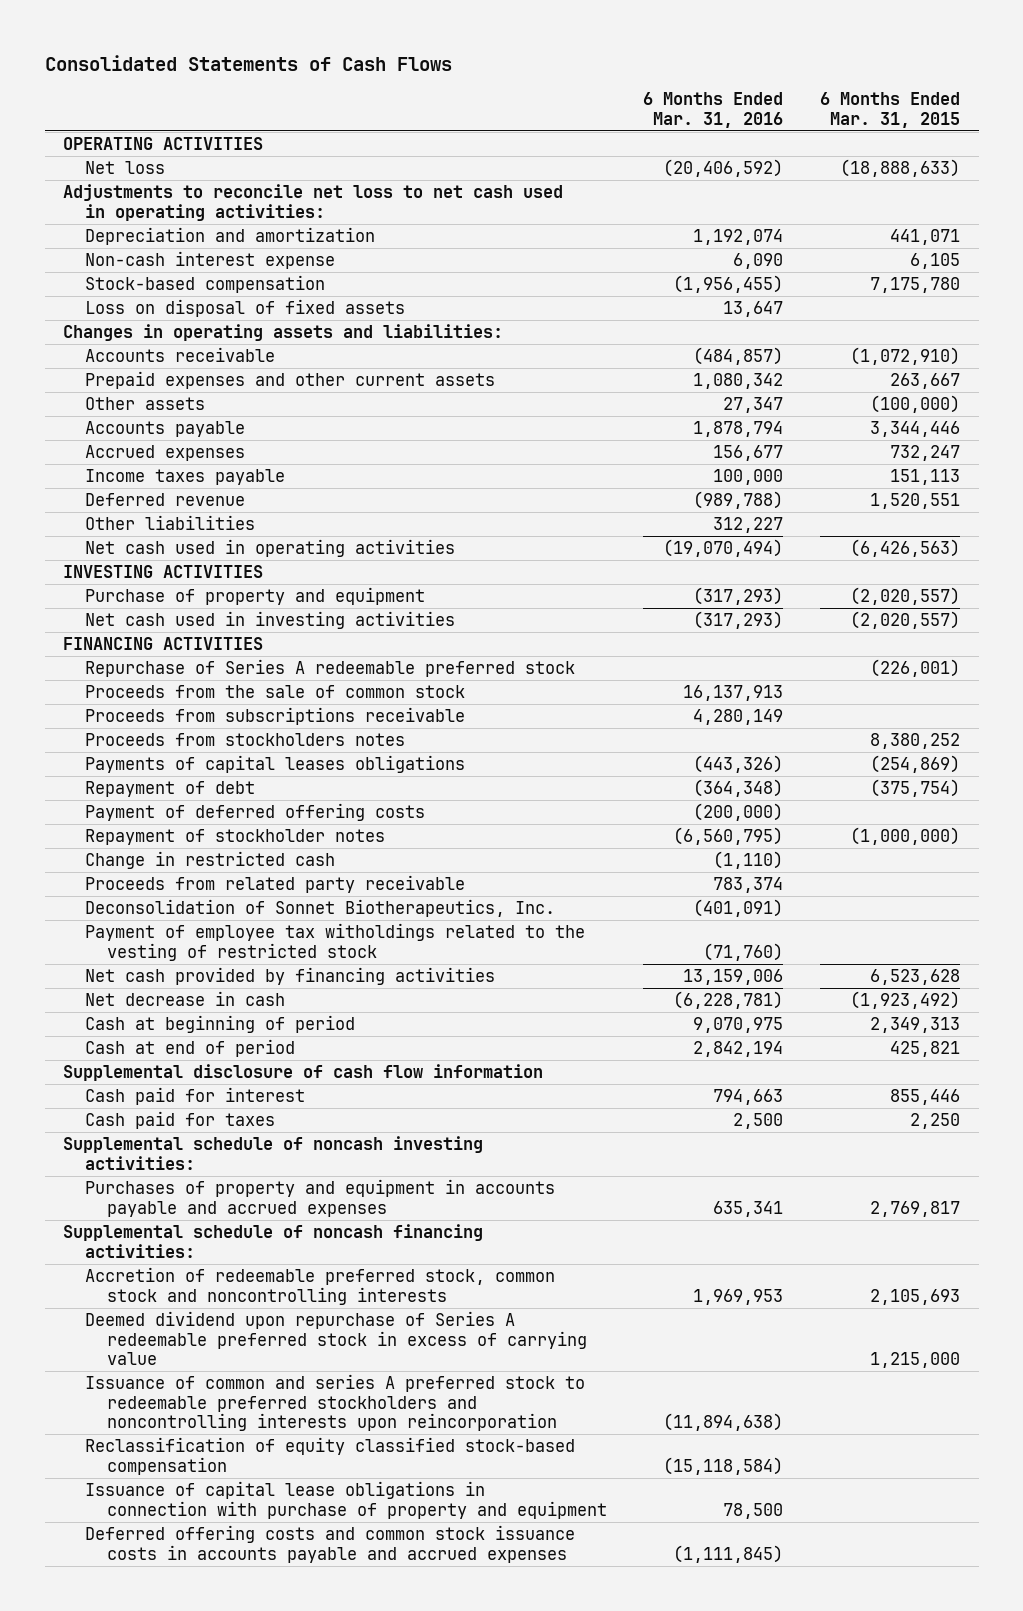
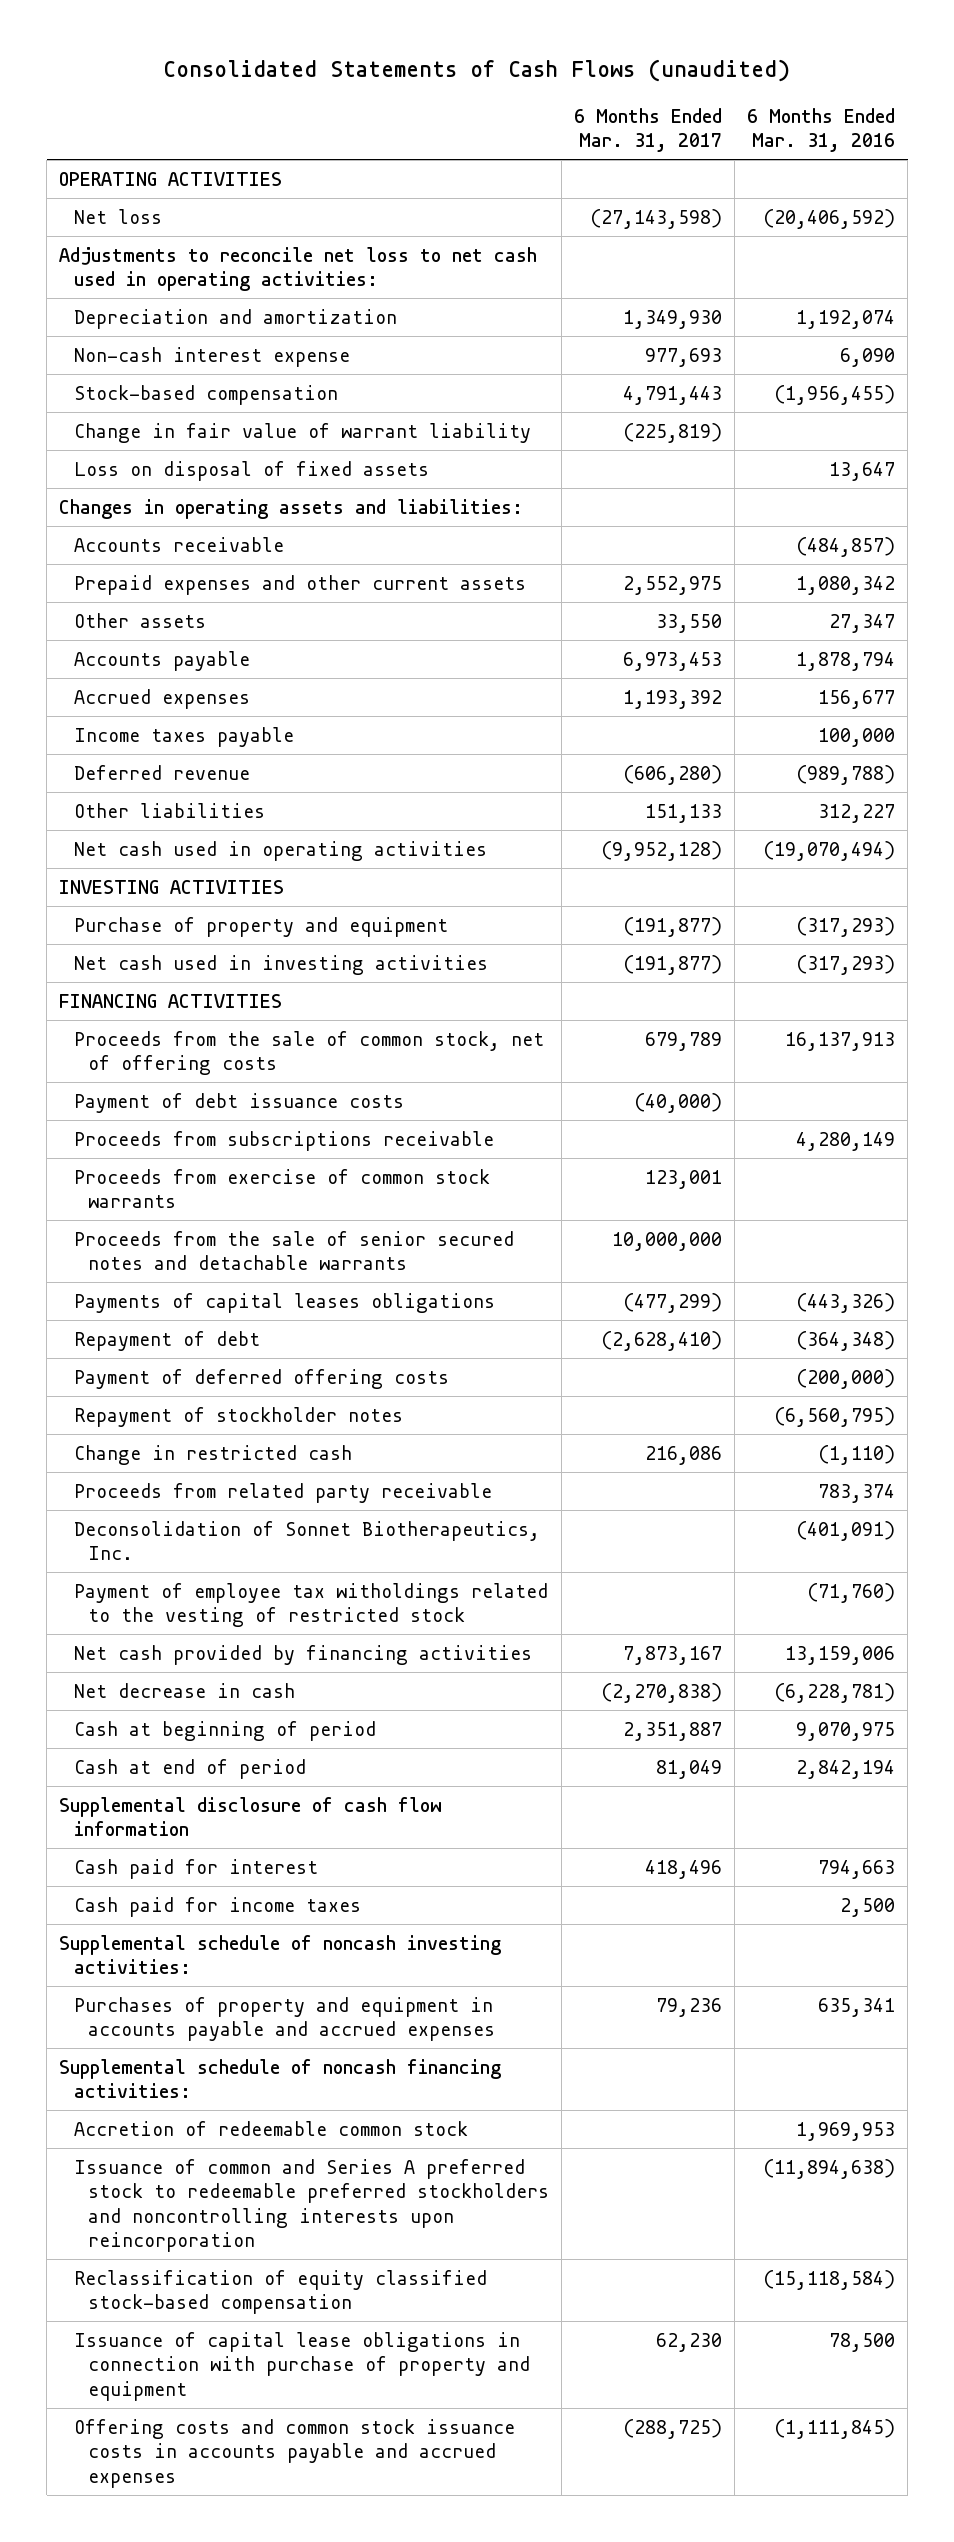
- Consolidated Statements of Cash Flows
+ Consolidated Statements of Cash Flows (unaudited)
- | 6 Months Ended Mar. 31, 2016 | 6 Months Ended Mar. 31, 2015
+ | 6 Months Ended Mar. 31, 2017 | 6 Months Ended Mar. 31, 2016
+ Change in fair value of warrant liability | (225,819) |
- Repurchase of Series A redeemable preferred stock | | (226,001)
- Proceeds from the sale of common stock | 16,137,913 |
+ Proceeds from the sale of common stock, net of offering costs | 679,789 | 16,137,913
+ Payment of debt issuance costs | (40,000) |
- Proceeds from stockholders notes | | 8,380,252
+ Proceeds from exercise of common stock warrants | 123,001 |
+ Proceeds from the sale of senior secured notes and detachable warrants | 10,000,000 |
- Cash paid for taxes | 2,500 | 2,250
+ Cash paid for income taxes | | 2,500
- Accretion of redeemable preferred stock, common stock and noncontrolling interests | 1,969,953 | 2,105,693
- Deemed dividend upon repurchase of Series A redeemable preferred stock in excess of carrying value | | 1,215,000
- Issuance of common and series A preferred stock to redeemable preferred stockholders and noncontrolling interests upon reincorporation | (11,894,638) |
+ Accretion of redeemable common stock | | 1,969,953
+ Issuance of common and Series A preferred stock to redeemable preferred stockholders and noncontrolling interests upon reincorporation | | (11,894,638)
- Deferred offering costs and common stock issuance costs in accounts payable and accrued expenses | (1,111,845) |
+ Offering costs and common stock issuance costs in accounts payable and accrued expenses | (288,725) | (1,111,845)

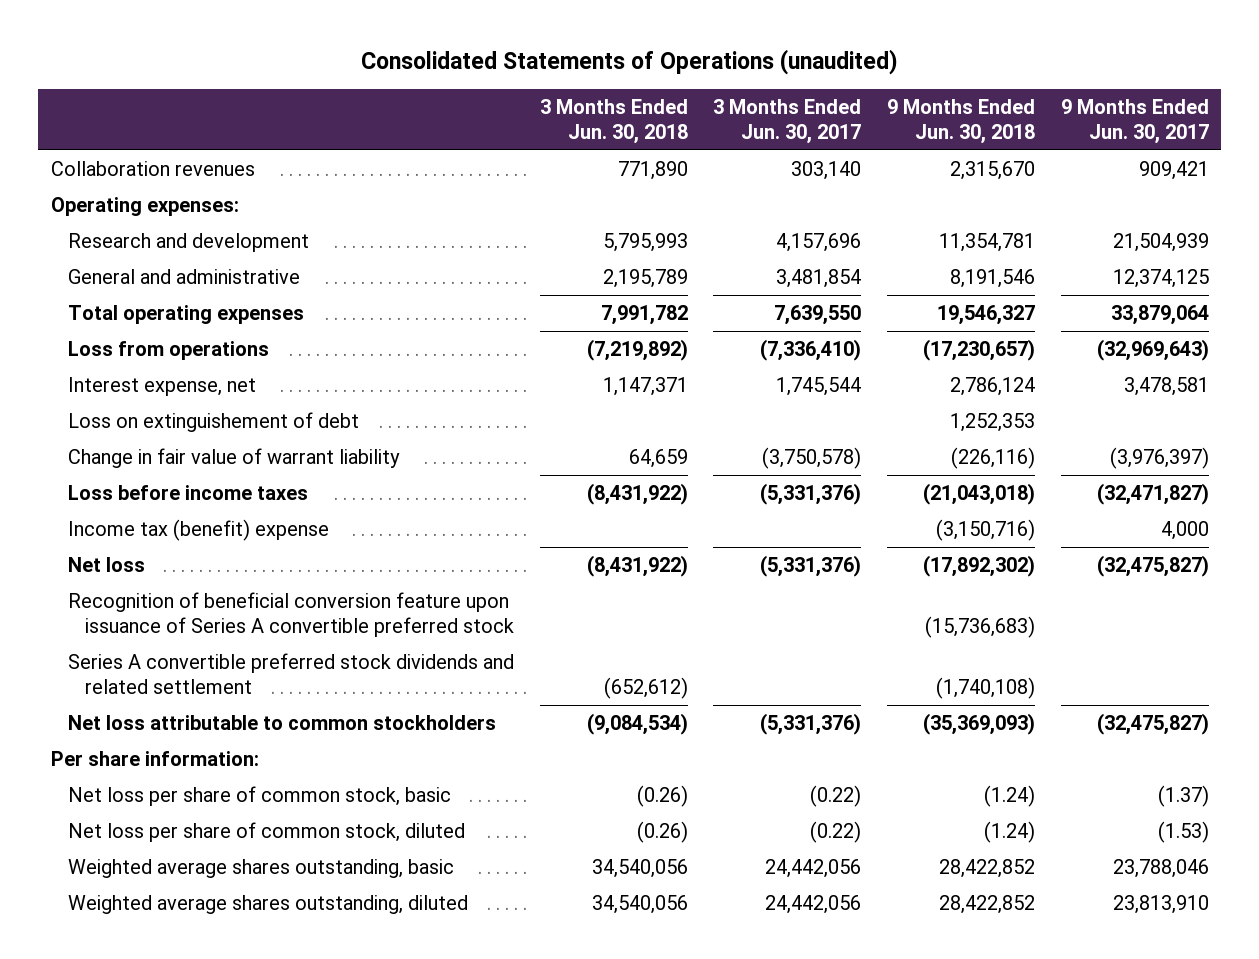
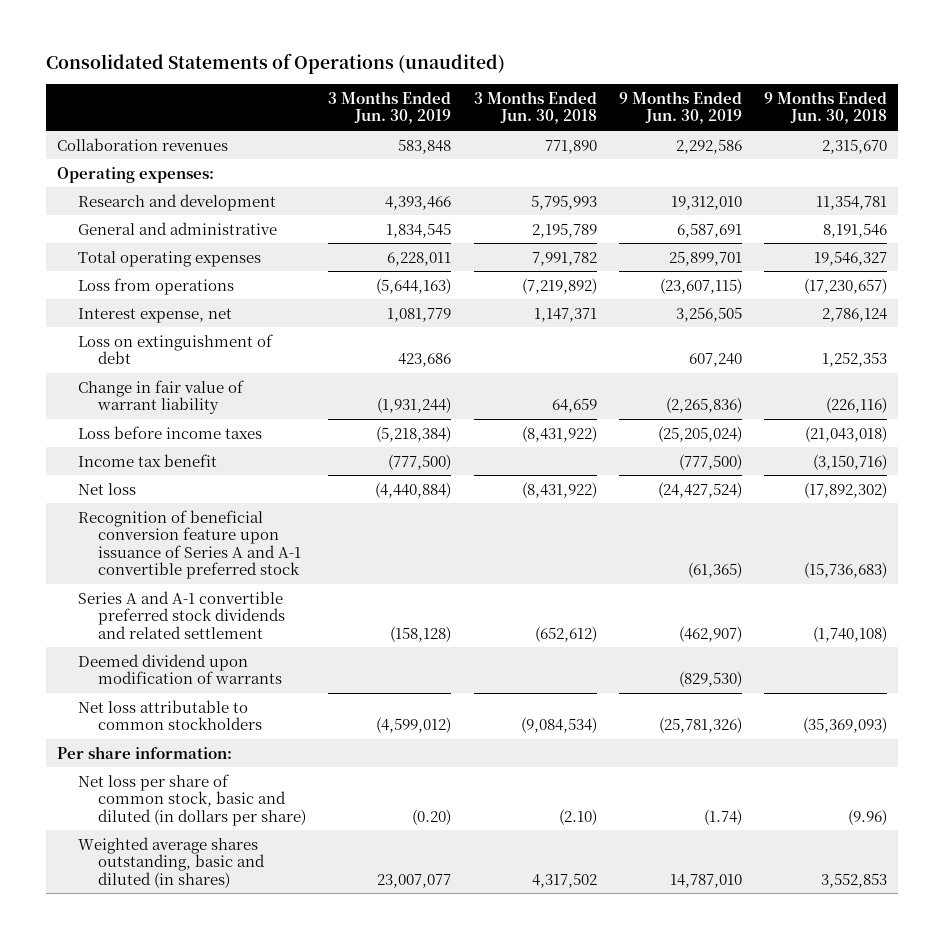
- | 3 Months Ended Jun. 30, 2018 | 3 Months Ended Jun. 30, 2017 | 9 Months Ended Jun. 30, 2018 | 9 Months Ended Jun. 30, 2017
+ | 3 Months Ended Jun. 30, 2019 | 3 Months Ended Jun. 30, 2018 | 9 Months Ended Jun. 30, 2019 | 9 Months Ended Jun. 30, 2018
- Loss on extinguishement of debt | | | 1,252,353 |
+ Loss on extinguishment of debt | 423,686 | | 607,240 | 1,252,353
- Income tax (benefit) expense | | | (3,150,716) | 4,000
+ Income tax benefit | (777,500) | | (777,500) | (3,150,716)
- Recognition of beneficial conversion feature upon issuance of Series A convertible preferred stock | | | (15,736,683) |
- Series A convertible preferred stock dividends and related settlement | (652,612) | | (1,740,108) |
+ Recognition of beneficial conversion feature upon issuance of Series A and A-1 convertible preferred stock | | | (61,365) | (15,736,683)
+ Series A and A-1 convertible preferred stock dividends and related settlement | (158,128) | (652,612) | (462,907) | (1,740,108)
+ Deemed dividend upon modification of warrants | | | (829,530) |
- Net loss per share of common stock, basic | (0.26) | (0.22) | (1.24) | (1.37)
- Net loss per share of common stock, diluted | (0.26) | (0.22) | (1.24) | (1.53)
- Weighted average shares outstanding, basic | 34,540,056 | 24,442,056 | 28,422,852 | 23,788,046
- Weighted average shares outstanding, diluted | 34,540,056 | 24,442,056 | 28,422,852 | 23,813,910
+ Net loss per share of common stock, basic and diluted (in dollars per share) | (0.20) | (2.10) | (1.74) | (9.96)
+ Weighted average shares outstanding, basic and diluted (in shares) | 23,007,077 | 4,317,502 | 14,787,010 | 3,552,853

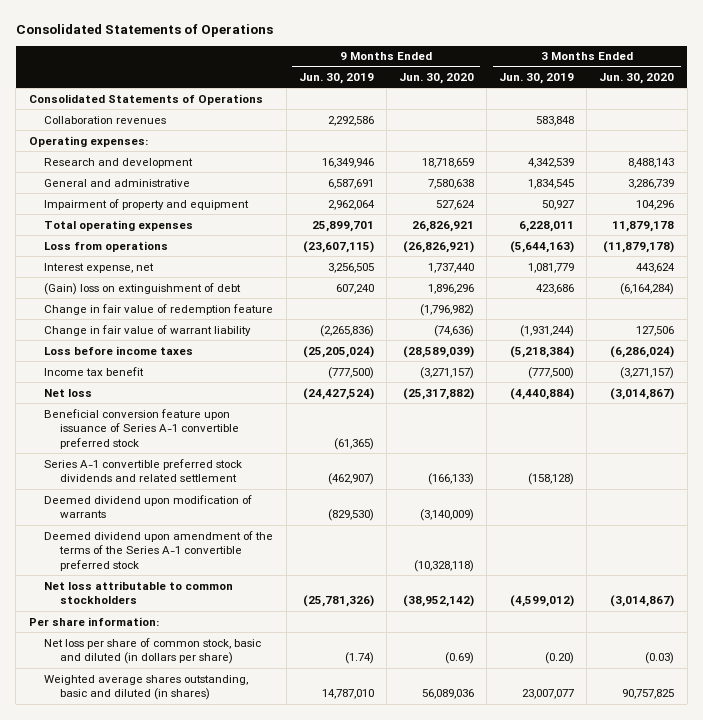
- Consolidated Statements of Operations (unaudited)
+ Consolidated Statements of Operations
- | 3 Months Ended Jun. 30, 2019 | 3 Months Ended Jun. 30, 2018 | 9 Months Ended Jun. 30, 2019 | 9 Months Ended Jun. 30, 2018
+ | 9 Months Ended Jun. 30, 2019 | 9 Months Ended Jun. 30, 2020 | 3 Months Ended Jun. 30, 2019 | 3 Months Ended Jun. 30, 2020
+ Consolidated Statements of Operations
- Research and development | 4,393,466 | 5,795,993 | 19,312,010 | 11,354,781
+ Research and development | 16,349,946 | 18,718,659 | 4,342,539 | 8,488,143
+ Impairment of property and equipment | 2,962,064 | 527,624 | 50,927 | 104,296
- Loss on extinguishment of debt | 423,686 | | 607,240 | 1,252,353
+ (Gain) loss on extinguishment of debt | 607,240 | 1,896,296 | 423,686 | (6,164,284)
+ Change in fair value of redemption feature | | (1,796,982) | |
- Recognition of beneficial conversion feature upon issuance of Series A and A-1 convertible preferred stock | | | (61,365) | (15,736,683)
- Series A and A-1 convertible preferred stock dividends and related settlement | (158,128) | (652,612) | (462,907) | (1,740,108)
+ Beneficial conversion feature upon issuance of Series A-1 convertible preferred stock | (61,365) | | |
+ Series A-1 convertible preferred stock dividends and related settlement | (462,907) | (166,133) | (158,128) |
+ Deemed dividend upon amendment of the terms of the Series A-1 convertible preferred stock | | (10,328,118) | |

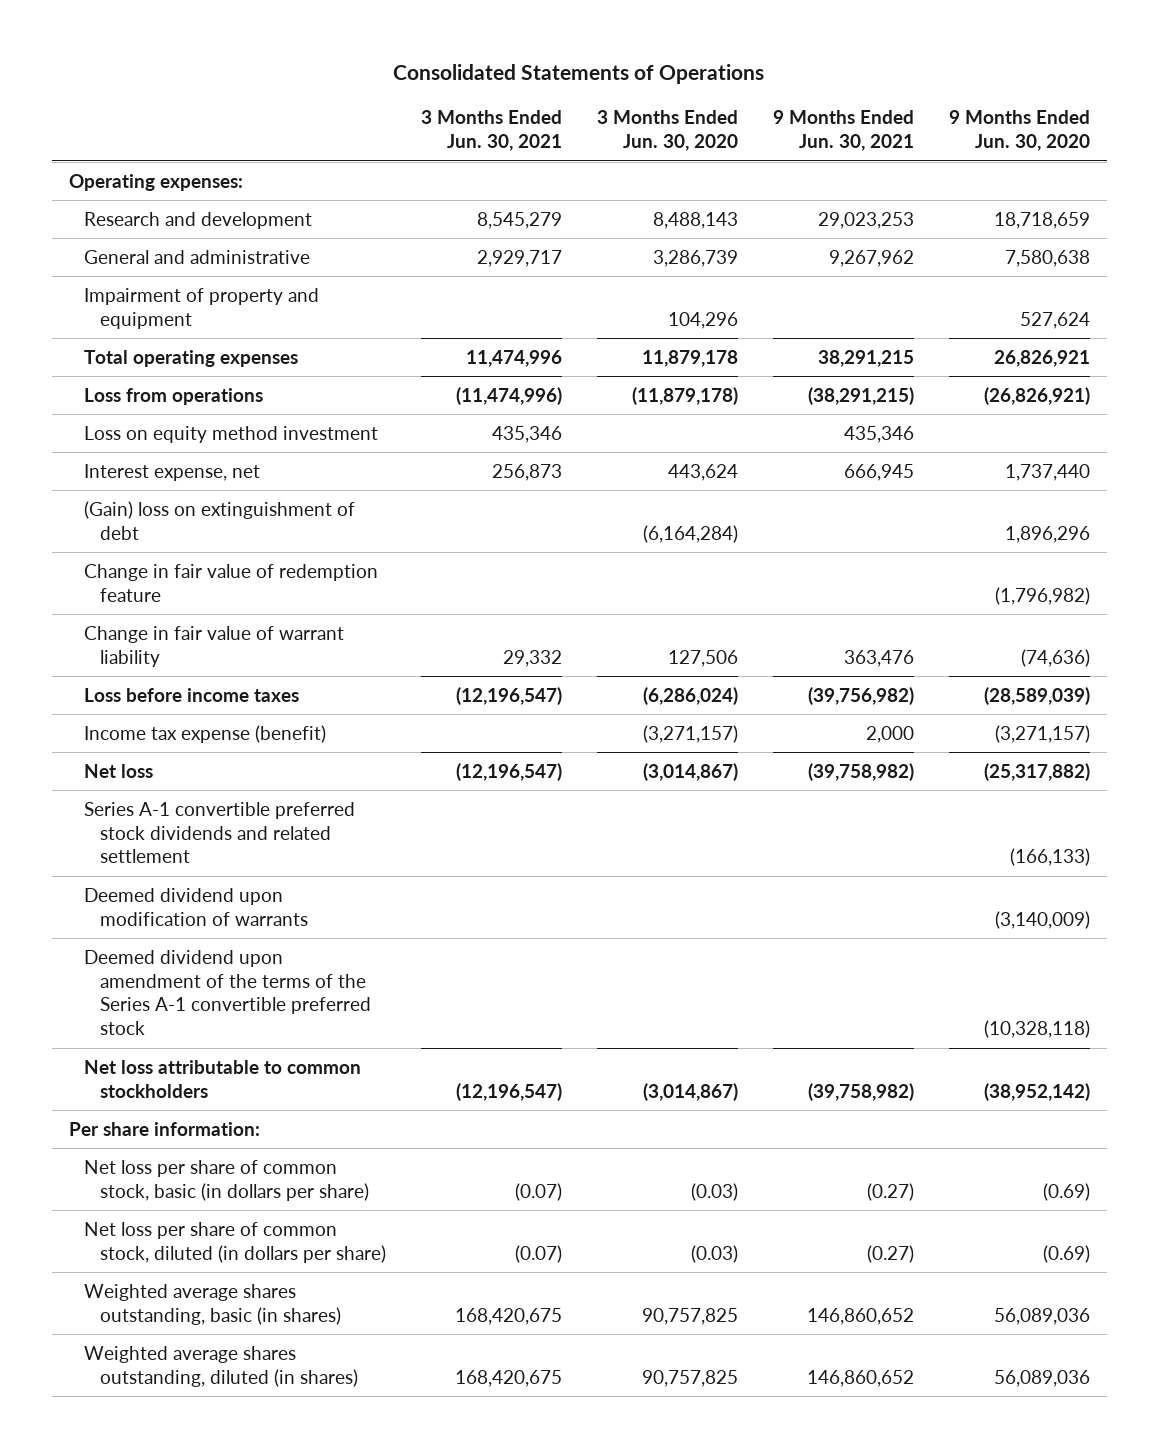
- | 9 Months Ended Jun. 30, 2019 | 9 Months Ended Jun. 30, 2020 | 3 Months Ended Jun. 30, 2019 | 3 Months Ended Jun. 30, 2020
+ | 3 Months Ended Jun. 30, 2021 | 3 Months Ended Jun. 30, 2020 | 9 Months Ended Jun. 30, 2021 | 9 Months Ended Jun. 30, 2020
- Consolidated Statements of Operations
- Collaboration revenues | 2,292,586 | | 583,848 |
+ Loss on equity method investment | 435,346 | | 435,346 |
- Income tax benefit | (777,500) | (3,271,157) | (777,500) | (3,271,157)
+ Income tax expense (benefit) | | (3,271,157) | 2,000 | (3,271,157)
- Beneficial conversion feature upon issuance of Series A-1 convertible preferred stock | (61,365) | | |
- Net loss per share of common stock, basic and diluted (in dollars per share) | (1.74) | (0.69) | (0.20) | (0.03)
- Weighted average shares outstanding, basic and diluted (in shares) | 14,787,010 | 56,089,036 | 23,007,077 | 90,757,825
+ Net loss per share of common stock, basic (in dollars per share) | (0.07) | (0.03) | (0.27) | (0.69)
+ Net loss per share of common stock, diluted (in dollars per share) | (0.07) | (0.03) | (0.27) | (0.69)
+ Weighted average shares outstanding, basic (in shares) | 168,420,675 | 90,757,825 | 146,860,652 | 56,089,036
+ Weighted average shares outstanding, diluted (in shares) | 168,420,675 | 90,757,825 | 146,860,652 | 56,089,036

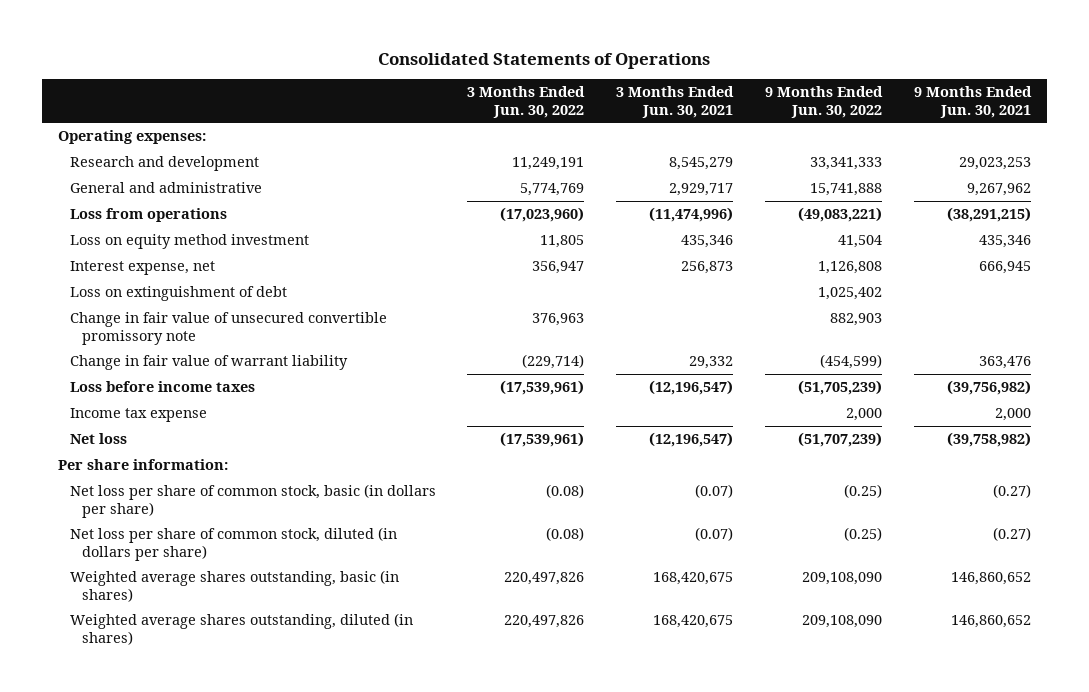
- | 3 Months Ended Jun. 30, 2021 | 3 Months Ended Jun. 30, 2020 | 9 Months Ended Jun. 30, 2021 | 9 Months Ended Jun. 30, 2020
+ | 3 Months Ended Jun. 30, 2022 | 3 Months Ended Jun. 30, 2021 | 9 Months Ended Jun. 30, 2022 | 9 Months Ended Jun. 30, 2021
- Impairment of property and equipment | | 104,296 | | 527,624
- Total operating expenses | 11,474,996 | 11,879,178 | 38,291,215 | 26,826,921
- (Gain) loss on extinguishment of debt | | (6,164,284) | | 1,896,296
- Change in fair value of redemption feature | | | | (1,796,982)
+ Loss on extinguishment of debt | | | 1,025,402 |
+ Change in fair value of unsecured convertible promissory note | 376,963 | | 882,903 |
- Income tax expense (benefit) | | (3,271,157) | 2,000 | (3,271,157)
+ Income tax expense | | | 2,000 | 2,000
- Series A-1 convertible preferred stock dividends and related settlement | | | | (166,133)
- Deemed dividend upon modification of warrants | | | | (3,140,009)
- Deemed dividend upon amendment of the terms of the Series A-1 convertible preferred stock | | | | (10,328,118)
- Net loss attributable to common stockholders | (12,196,547) | (3,014,867) | (39,758,982) | (38,952,142)

